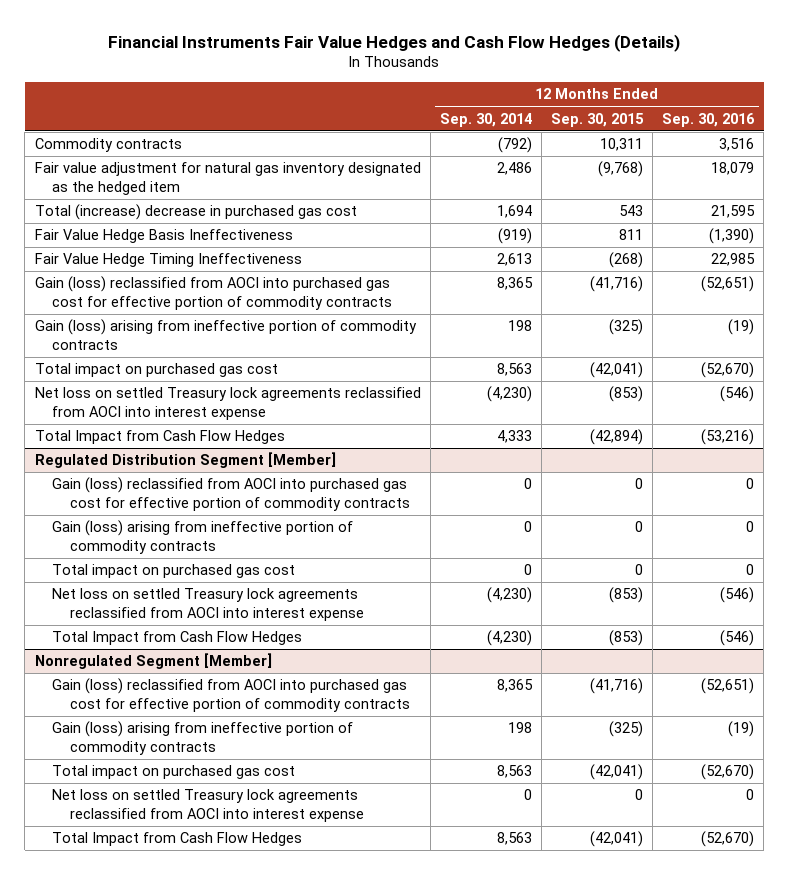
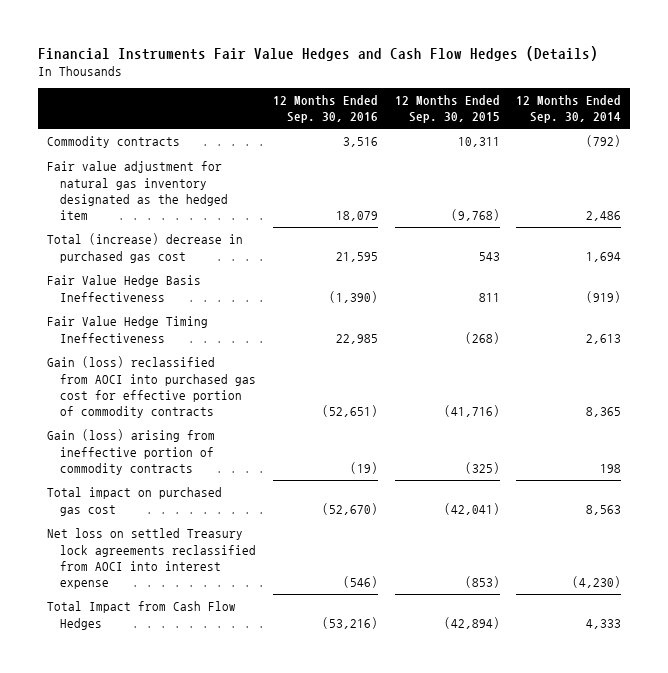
- | 12 Months Ended Sep. 30, 2014 | 12 Months Ended Sep. 30, 2015 | 12 Months Ended Sep. 30, 2016
+ | 12 Months Ended Sep. 30, 2016 | 12 Months Ended Sep. 30, 2015 | 12 Months Ended Sep. 30, 2014
- Regulated Distribution Segment [Member]
- Gain (loss) reclassified from AOCI into purchased gas cost for effective portion of commodity contracts | 0 | 0 | 0
- Gain (loss) arising from ineffective portion of commodity contracts | 0 | 0 | 0
- Total impact on purchased gas cost | 0 | 0 | 0
- Net loss on settled Treasury lock agreements reclassified from AOCI into interest expense | (4,230) | (853) | (546)
- Total Impact from Cash Flow Hedges | (4,230) | (853) | (546)
- Nonregulated Segment [Member]
- Gain (loss) reclassified from AOCI into purchased gas cost for effective portion of commodity contracts | 8,365 | (41,716) | (52,651)
- Gain (loss) arising from ineffective portion of commodity contracts | 198 | (325) | (19)
- Total impact on purchased gas cost | 8,563 | (42,041) | (52,670)
- Net loss on settled Treasury lock agreements reclassified from AOCI into interest expense | 0 | 0 | 0
- Total Impact from Cash Flow Hedges | 8,563 | (42,041) | (52,670)

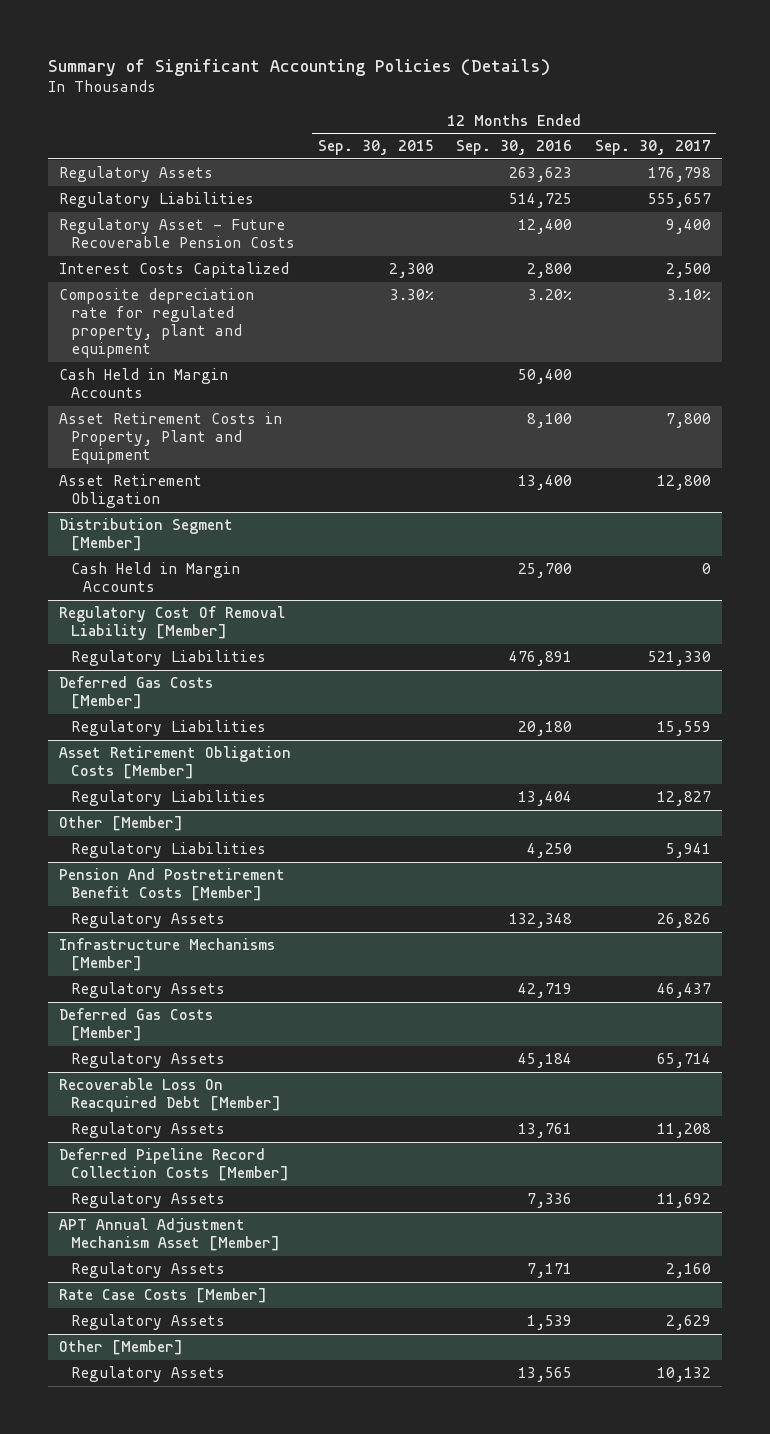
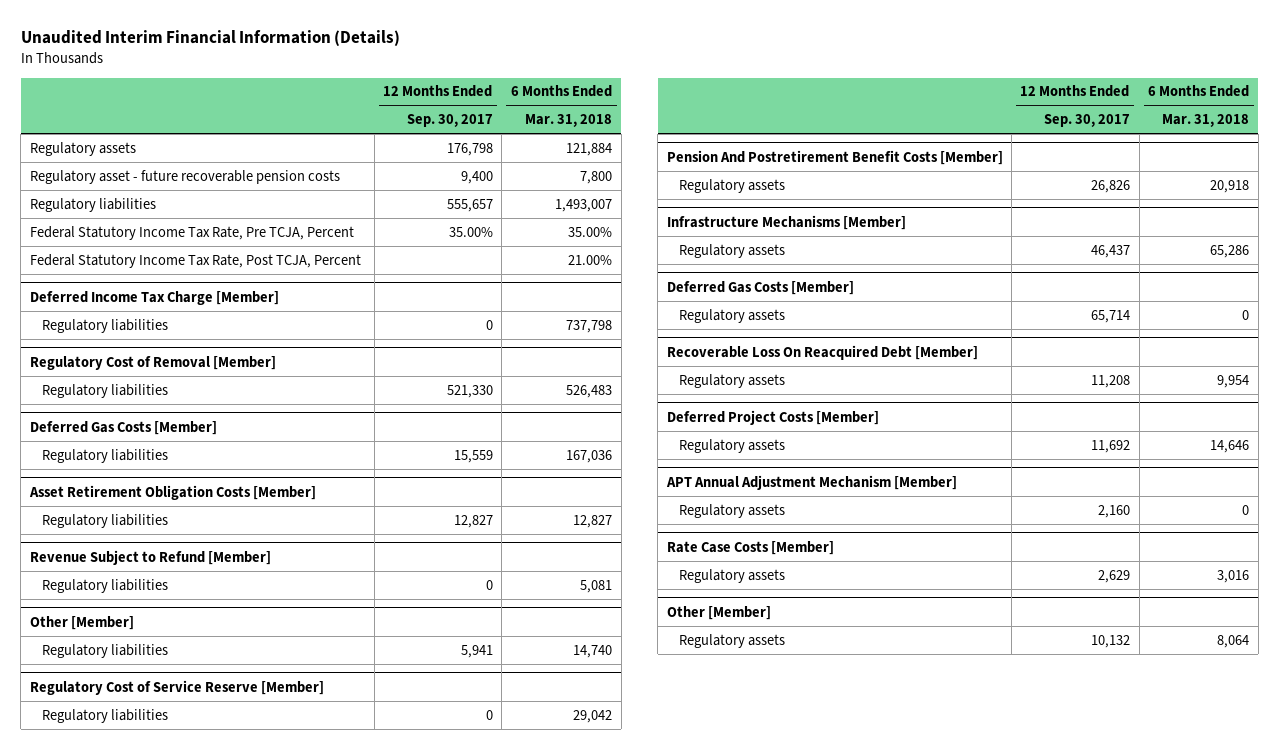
- Summary of Significant Accounting Policies (Details)
+ Unaudited Interim Financial Information (Details)
- | 12 Months Ended Sep. 30, 2015 | 12 Months Ended Sep. 30, 2016 | 12 Months Ended Sep. 30, 2017
+ | 12 Months Ended Sep. 30, 2017 | 6 Months Ended Mar. 31, 2018
- Regulatory Assets | | 263,623 | 176,798
- Regulatory Liabilities | | 514,725 | 555,657
- Regulatory Asset - Future Recoverable Pension Costs | | 12,400 | 9,400
- Interest Costs Capitalized | 2,300 | 2,800 | 2,500
- Composite depreciation rate for regulated property, plant and equipment | 3.30% | 3.20% | 3.10%
- Cash Held in Margin Accounts | | 50,400 |
- Asset Retirement Costs in Property, Plant and Equipment | | 8,100 | 7,800
- Asset Retirement Obligation | | 13,400 | 12,800
- Distribution Segment [Member]
- Cash Held in Margin Accounts | | 25,700 | 0
- Regulatory Cost Of Removal Liability [Member]
- Regulatory Liabilities | | 476,891 | 521,330
+ Regulatory assets | 176,798 | 121,884
+ Regulatory asset - future recoverable pension costs | 9,400 | 7,800
+ Regulatory liabilities | 555,657 | 1,493,007
+ Federal Statutory Income Tax Rate, Pre TCJA, Percent | 35.00% | 35.00%
+ Federal Statutory Income Tax Rate, Post TCJA, Percent | | 21.00%
+ Deferred Income Tax Charge [Member]
+ Regulatory liabilities | 0 | 737,798
+ Regulatory Cost of Removal [Member]
+ Regulatory liabilities | 521,330 | 526,483
@ Deferred Gas Costs [Member]
- Regulatory Liabilities | | 20,180 | 15,559
+ Regulatory liabilities | 15,559 | 167,036
@ Asset Retirement Obligation Costs [Member]
- Regulatory Liabilities | | 13,404 | 12,827
+ Regulatory liabilities | 12,827 | 12,827
+ Revenue Subject to Refund [Member]
+ Regulatory liabilities | 0 | 5,081
@ Other [Member]
- Regulatory Liabilities | | 4,250 | 5,941
+ Regulatory liabilities | 5,941 | 14,740
+ Regulatory Cost of Service Reserve [Member]
+ Regulatory liabilities | 0 | 29,042
@ Pension And Postretirement Benefit Costs [Member]
- Regulatory Assets | | 132,348 | 26,826
+ Regulatory assets | 26,826 | 20,918
@ Infrastructure Mechanisms [Member]
- Regulatory Assets | | 42,719 | 46,437
+ Regulatory assets | 46,437 | 65,286
@ Deferred Gas Costs [Member]
- Regulatory Assets | | 45,184 | 65,714
+ Regulatory assets | 65,714 | 0
@ Recoverable Loss On Reacquired Debt [Member]
- Regulatory Assets | | 13,761 | 11,208
- Deferred Pipeline Record Collection Costs [Member]
- Regulatory Assets | | 7,336 | 11,692
- APT Annual Adjustment Mechanism Asset [Member]
- Regulatory Assets | | 7,171 | 2,160
@ Recoverable Loss On Reacquired Debt [Member]
+ Regulatory assets | 11,208 | 9,954
+ Deferred Project Costs [Member]
+ Regulatory assets | 11,692 | 14,646
+ APT Annual Adjustment Mechanism [Member]
+ Regulatory assets | 2,160 | 0
@ Rate Case Costs [Member]
- Regulatory Assets | | 1,539 | 2,629
+ Regulatory assets | 2,629 | 3,016
@ Other [Member]
- Regulatory Assets | | 13,565 | 10,132
+ Regulatory assets | 10,132 | 8,064

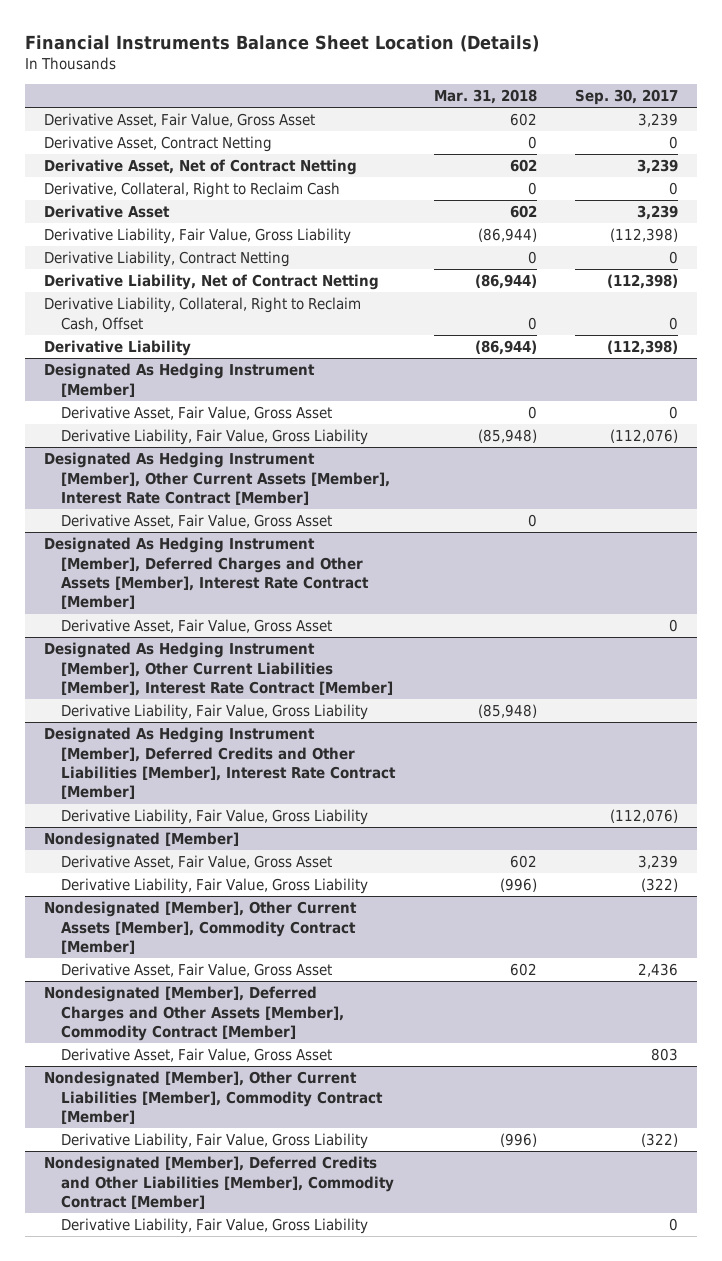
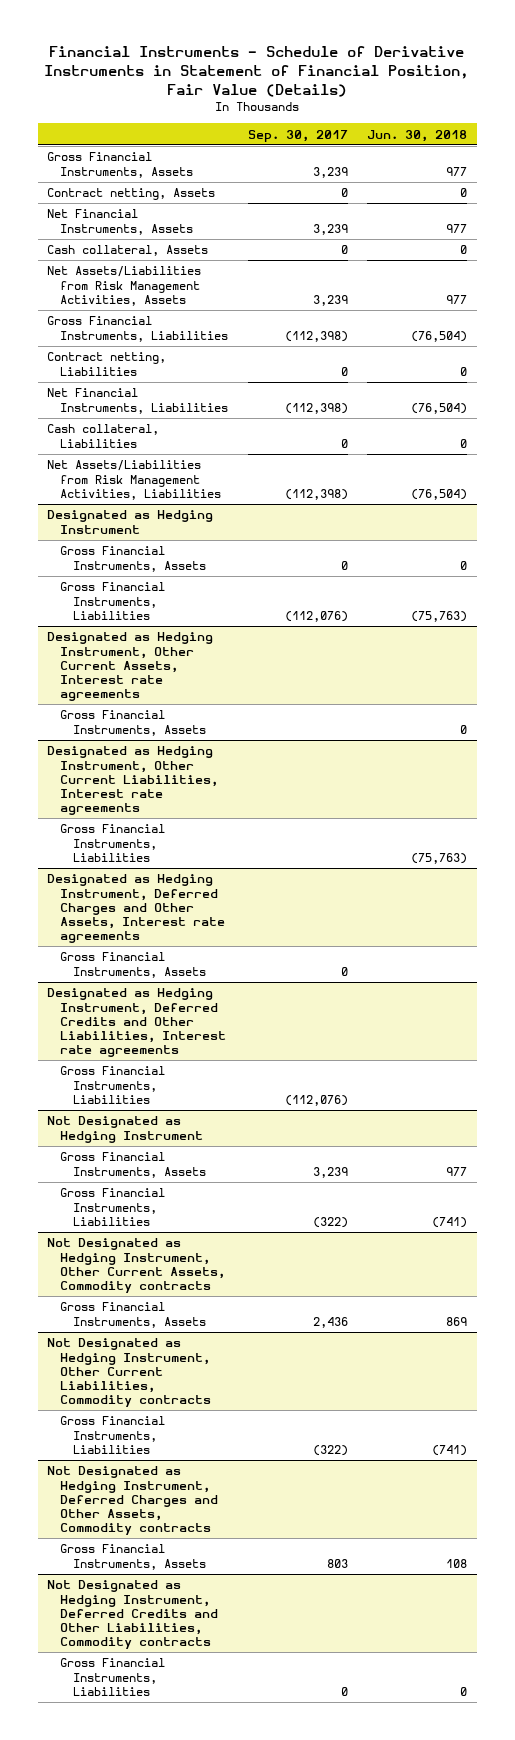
- Financial Instruments Balance Sheet Location (Details)
+ Financial Instruments - Schedule of Derivative Instruments in Statement of Financial Position, Fair Value (Details)
- | Mar. 31, 2018 | Sep. 30, 2017
+ | Sep. 30, 2017 | Jun. 30, 2018
- Derivative Asset, Fair Value, Gross Asset | 602 | 3,239
- Derivative Asset, Contract Netting | 0 | 0
- Derivative Asset, Net of Contract Netting | 602 | 3,239
- Derivative, Collateral, Right to Reclaim Cash | 0 | 0
- Derivative Asset | 602 | 3,239
- Derivative Liability, Fair Value, Gross Liability | (86,944) | (112,398)
- Derivative Liability, Contract Netting | 0 | 0
- Derivative Liability, Net of Contract Netting | (86,944) | (112,398)
- Derivative Liability, Collateral, Right to Reclaim Cash, Offset | 0 | 0
- Derivative Liability | (86,944) | (112,398)
- Designated As Hedging Instrument [Member]
- Derivative Asset, Fair Value, Gross Asset | 0 | 0
- Derivative Liability, Fair Value, Gross Liability | (85,948) | (112,076)
- Designated As Hedging Instrument [Member], Other Current Assets [Member], Interest Rate Contract [Member]
- Derivative Asset, Fair Value, Gross Asset | 0 |
- Designated As Hedging Instrument [Member], Deferred Charges and Other Assets [Member], Interest Rate Contract [Member]
- Derivative Asset, Fair Value, Gross Asset | | 0
- Designated As Hedging Instrument [Member], Other Current Liabilities [Member], Interest Rate Contract [Member]
- Derivative Liability, Fair Value, Gross Liability | (85,948) |
- Designated As Hedging Instrument [Member], Deferred Credits and Other Liabilities [Member], Interest Rate Contract [Member]
- Derivative Liability, Fair Value, Gross Liability | | (112,076)
- Nondesignated [Member]
- Derivative Asset, Fair Value, Gross Asset | 602 | 3,239
- Derivative Liability, Fair Value, Gross Liability | (996) | (322)
- Nondesignated [Member], Other Current Assets [Member], Commodity Contract [Member]
- Derivative Asset, Fair Value, Gross Asset | 602 | 2,436
- Nondesignated [Member], Deferred Charges and Other Assets [Member], Commodity Contract [Member]
- Derivative Asset, Fair Value, Gross Asset | | 803
- Nondesignated [Member], Other Current Liabilities [Member], Commodity Contract [Member]
- Derivative Liability, Fair Value, Gross Liability | (996) | (322)
- Nondesignated [Member], Deferred Credits and Other Liabilities [Member], Commodity Contract [Member]
- Derivative Liability, Fair Value, Gross Liability | | 0
+ Gross Financial Instruments, Assets | 3,239 | 977
+ Contract netting, Assets | 0 | 0
+ Net Financial Instruments, Assets | 3,239 | 977
+ Cash collateral, Assets | 0 | 0
+ Net Assets/Liabilities from Risk Management Activities, Assets | 3,239 | 977
+ Gross Financial Instruments, Liabilities | (112,398) | (76,504)
+ Contract netting, Liabilities | 0 | 0
+ Net Financial Instruments, Liabilities | (112,398) | (76,504)
+ Cash collateral, Liabilities | 0 | 0
+ Net Assets/Liabilities from Risk Management Activities, Liabilities | (112,398) | (76,504)
+ Designated as Hedging Instrument
+ Gross Financial Instruments, Assets | 0 | 0
+ Gross Financial Instruments, Liabilities | (112,076) | (75,763)
+ Designated as Hedging Instrument, Other Current Assets, Interest rate agreements
+ Gross Financial Instruments, Assets | | 0
+ Designated as Hedging Instrument, Other Current Liabilities, Interest rate agreements
+ Gross Financial Instruments, Liabilities | | (75,763)
+ Designated as Hedging Instrument, Deferred Charges and Other Assets, Interest rate agreements
+ Gross Financial Instruments, Assets | 0 |
+ Designated as Hedging Instrument, Deferred Credits and Other Liabilities, Interest rate agreements
+ Gross Financial Instruments, Liabilities | (112,076) |
+ Not Designated as Hedging Instrument
+ Gross Financial Instruments, Assets | 3,239 | 977
+ Gross Financial Instruments, Liabilities | (322) | (741)
+ Not Designated as Hedging Instrument, Other Current Assets, Commodity contracts
+ Gross Financial Instruments, Assets | 2,436 | 869
+ Not Designated as Hedging Instrument, Other Current Liabilities, Commodity contracts
+ Gross Financial Instruments, Liabilities | (322) | (741)
+ Not Designated as Hedging Instrument, Deferred Charges and Other Assets, Commodity contracts
+ Gross Financial Instruments, Assets | 803 | 108
+ Not Designated as Hedging Instrument, Deferred Credits and Other Liabilities, Commodity contracts
+ Gross Financial Instruments, Liabilities | 0 | 0

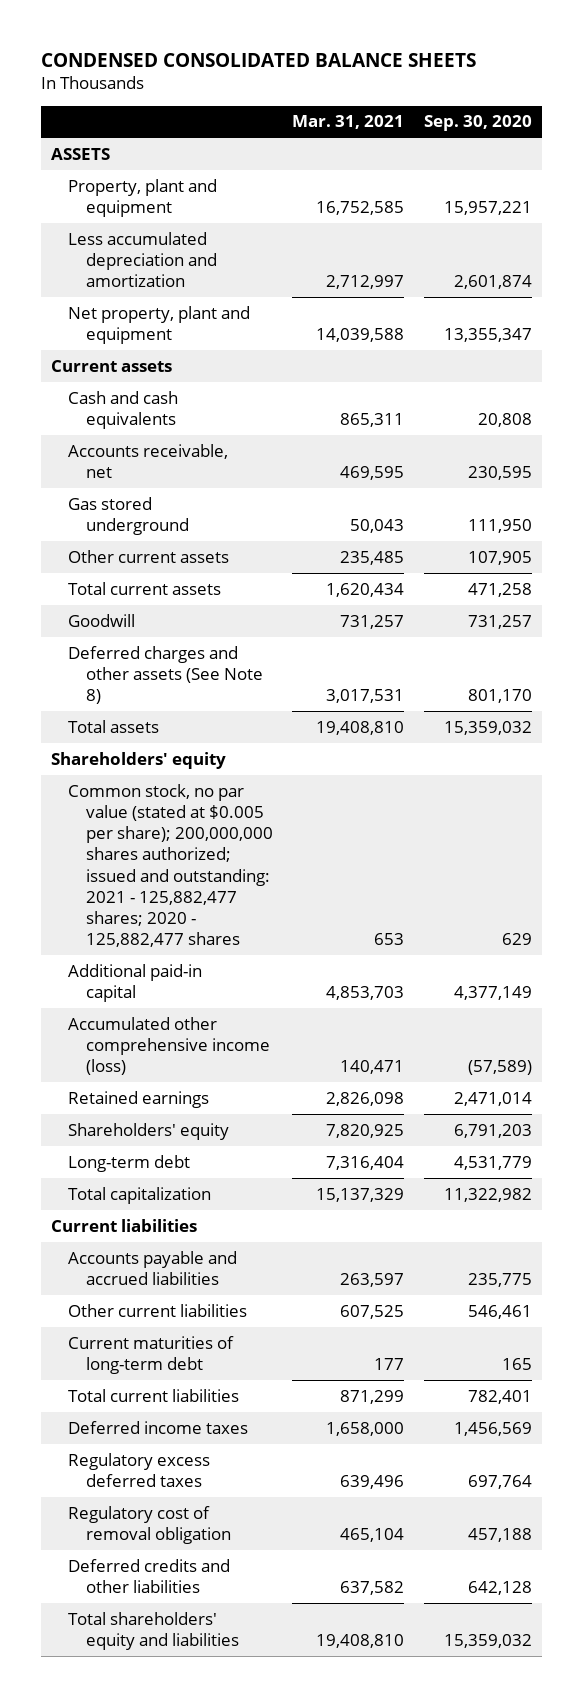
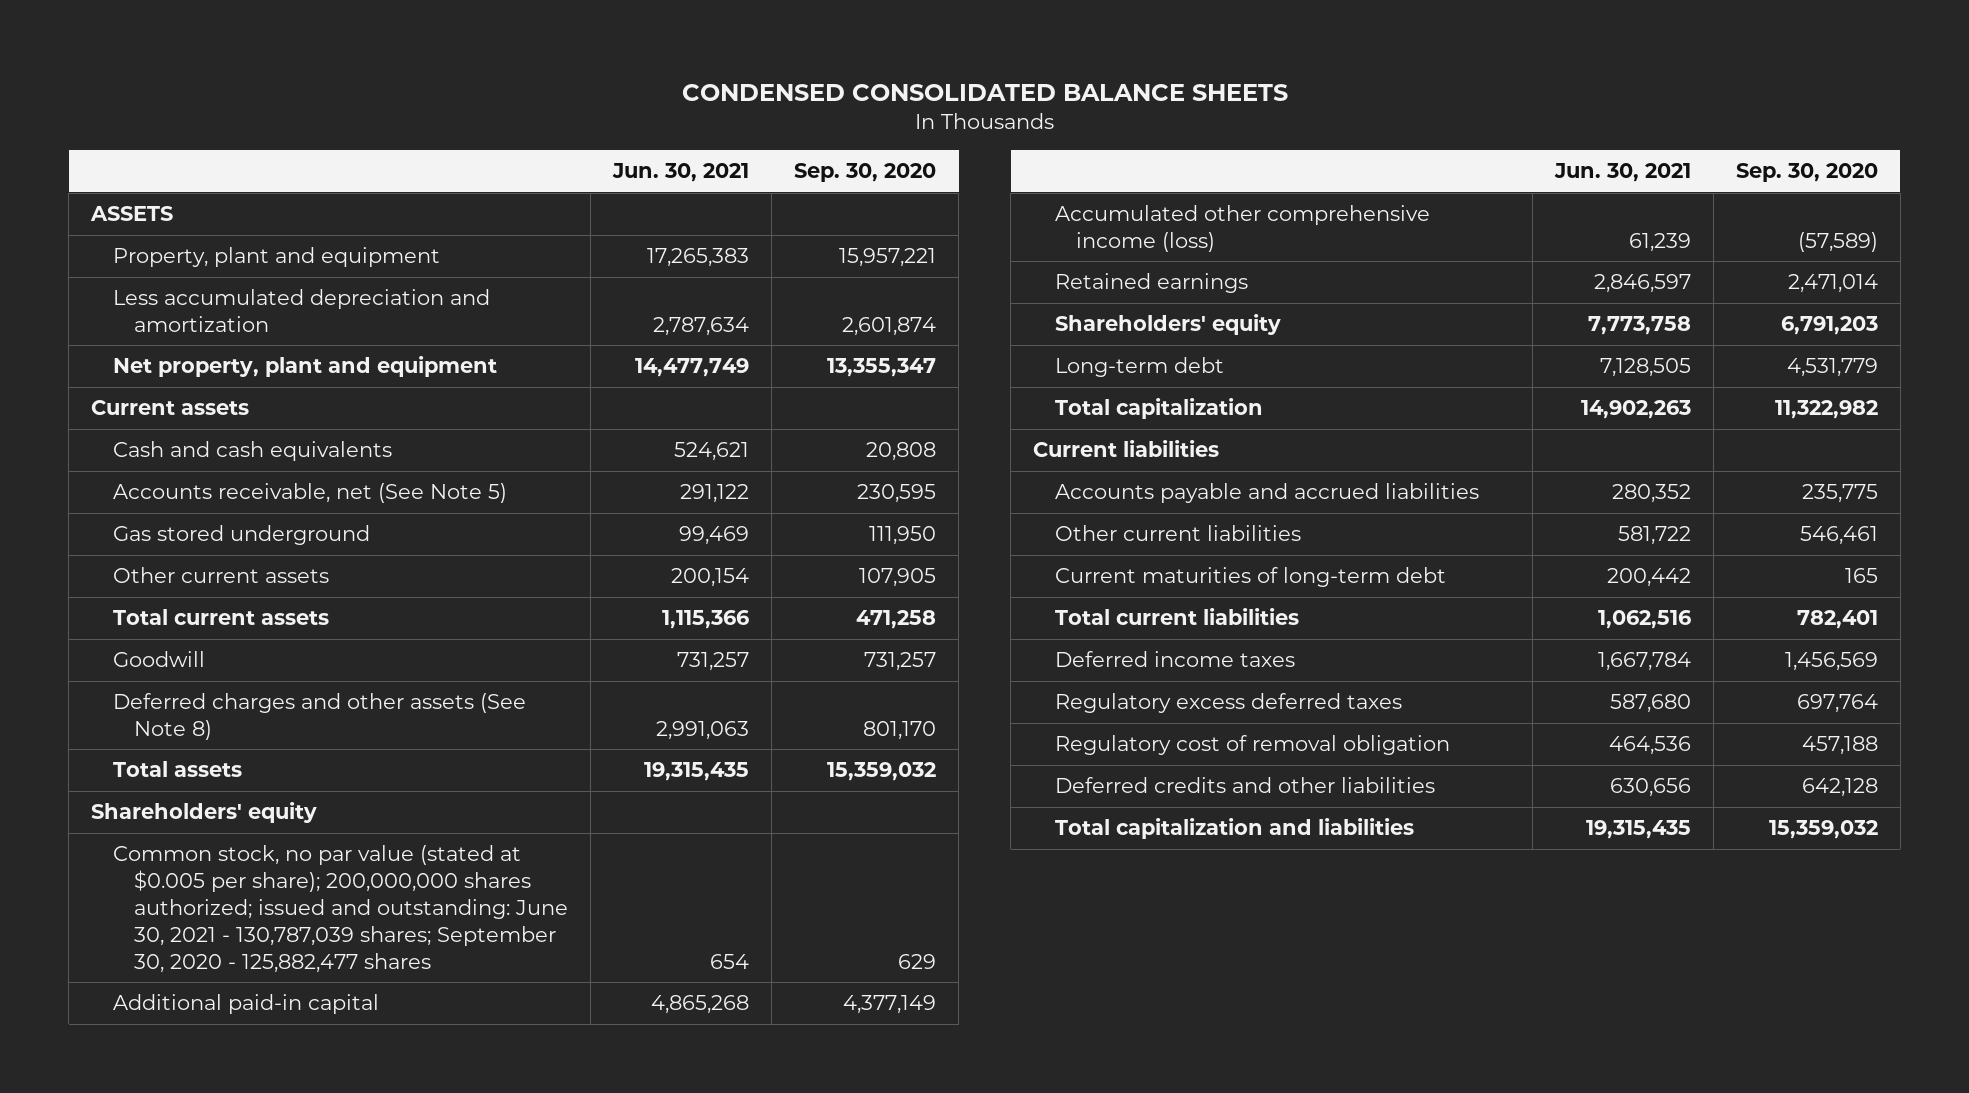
- | Mar. 31, 2021 | Sep. 30, 2020
+ | Jun. 30, 2021 | Sep. 30, 2020
- Accounts receivable, net | 469,595 | 230,595
+ Accounts receivable, net (See Note 5) | 291,122 | 230,595
- Common stock, no par value (stated at $0.005 per share); 200,000,000 shares authorized; issued and outstanding: 2021 - 125,882,477 shares; 2020 - 125,882,477 shares | 653 | 629
+ Common stock, no par value (stated at $0.005 per share); 200,000,000 shares authorized; issued and outstanding: June 30, 2021 - 130,787,039 shares; September 30, 2020 - 125,882,477 shares | 654 | 629
- Total shareholders' equity and liabilities | 19,408,810 | 15,359,032
+ Total capitalization and liabilities | 19,315,435 | 15,359,032

